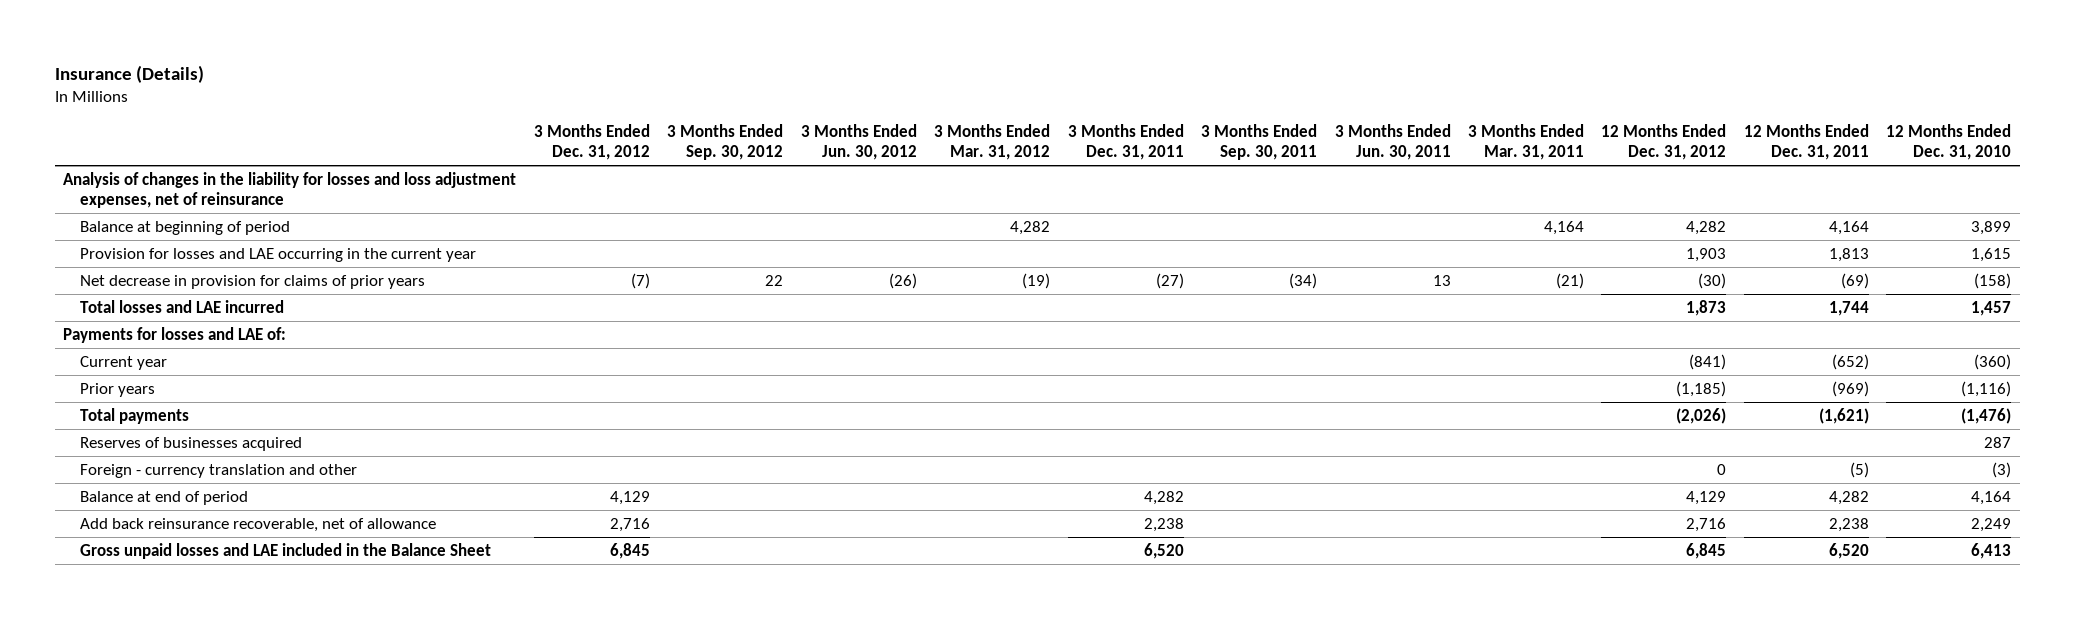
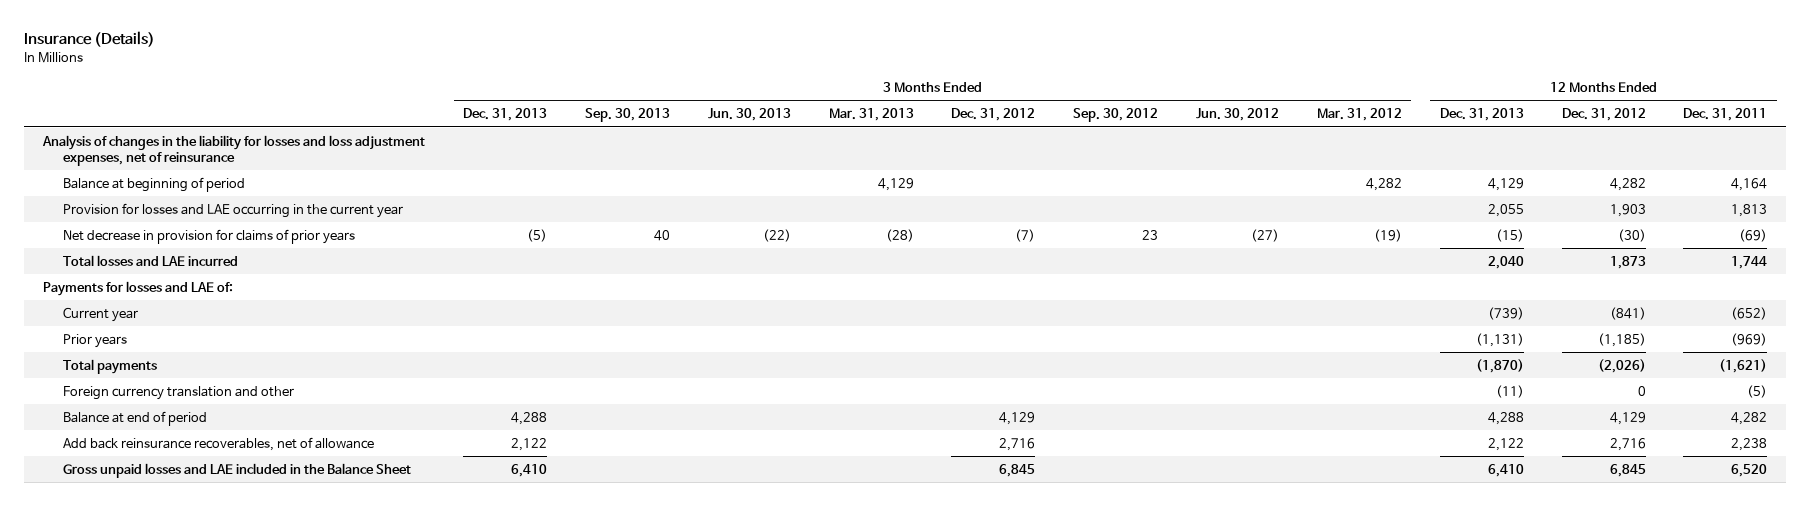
- | 3 Months Ended Dec. 31, 2012 | 3 Months Ended Sep. 30, 2012 | 3 Months Ended Jun. 30, 2012 | 3 Months Ended Mar. 31, 2012 | 3 Months Ended Dec. 31, 2011 | 3 Months Ended Sep. 30, 2011 | 3 Months Ended Jun. 30, 2011 | 3 Months Ended Mar. 31, 2011 | 12 Months Ended Dec. 31, 2012 | 12 Months Ended Dec. 31, 2011 | 12 Months Ended Dec. 31, 2010
+ | 3 Months Ended Dec. 31, 2013 | 3 Months Ended Sep. 30, 2013 | 3 Months Ended Jun. 30, 2013 | 3 Months Ended Mar. 31, 2013 | 3 Months Ended Dec. 31, 2012 | 3 Months Ended Sep. 30, 2012 | 3 Months Ended Jun. 30, 2012 | 3 Months Ended Mar. 31, 2012 | 12 Months Ended Dec. 31, 2013 | 12 Months Ended Dec. 31, 2012 | 12 Months Ended Dec. 31, 2011
- Net decrease in provision for claims of prior years | (7) | 22 | (26) | (19) | (27) | (34) | 13 | (21) | (30) | (69) | (158)
+ Net decrease in provision for claims of prior years | (5) | 40 | (22) | (28) | (7) | 23 | (27) | (19) | (15) | (30) | (69)
- Reserves of businesses acquired | | | | | | | | | | | 287
- Foreign - currency translation and other | | | | | | | | | 0 | (5) | (3)
+ Foreign currency translation and other | | | | | | | | | (11) | 0 | (5)
- Add back reinsurance recoverable, net of allowance | 2,716 | | | | 2,238 | | | | 2,716 | 2,238 | 2,249
+ Add back reinsurance recoverables, net of allowance | 2,122 | | | | 2,716 | | | | 2,122 | 2,716 | 2,238

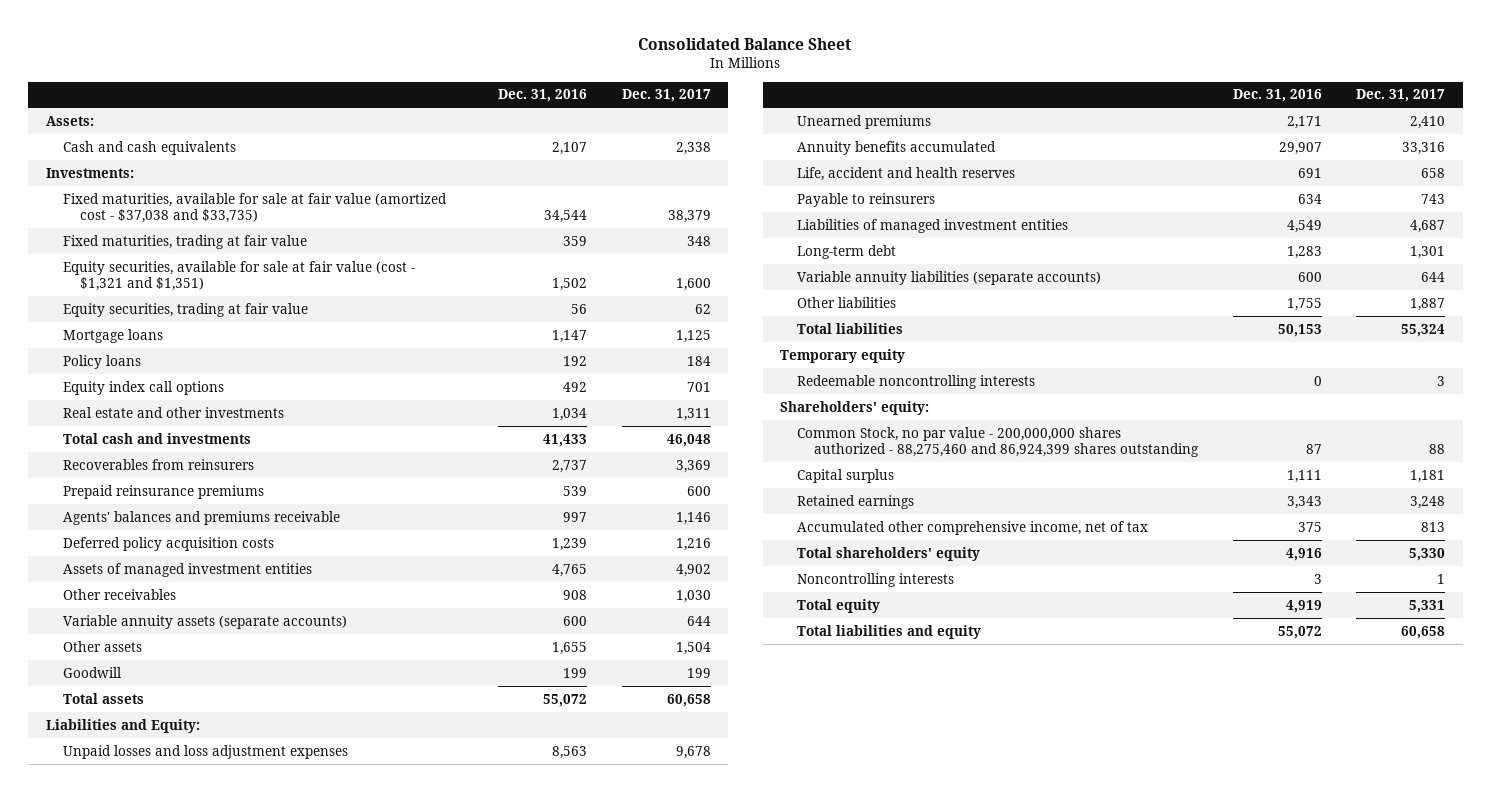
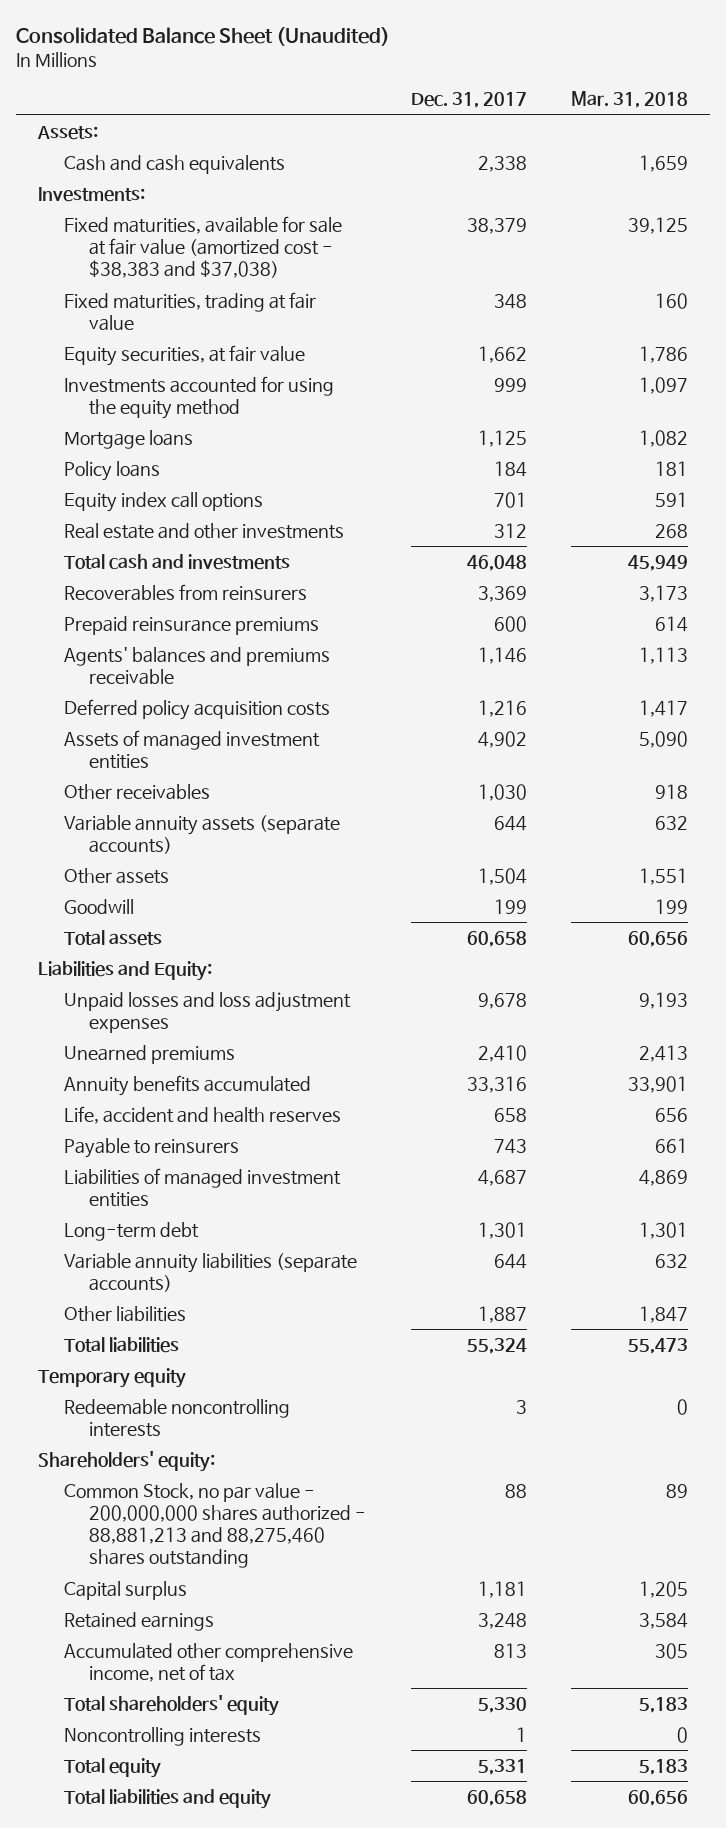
- Consolidated Balance Sheet
+ Consolidated Balance Sheet (Unaudited)
- | Dec. 31, 2016 | Dec. 31, 2017
+ | Dec. 31, 2017 | Mar. 31, 2018
- Fixed maturities, available for sale at fair value (amortized cost - $37,038 and $33,735) | 34,544 | 38,379
+ Fixed maturities, available for sale at fair value (amortized cost - $38,383 and $37,038) | 38,379 | 39,125
- Equity securities, available for sale at fair value (cost - $1,321 and $1,351) | 1,502 | 1,600
- Equity securities, trading at fair value | 56 | 62
+ Equity securities, at fair value | 1,662 | 1,786
+ Investments accounted for using the equity method | 999 | 1,097
- Real estate and other investments | 1,034 | 1,311
+ Real estate and other investments | 312 | 268
- Common Stock, no par value - 200,000,000 shares authorized - 88,275,460 and 86,924,399 shares outstanding | 87 | 88
+ Common Stock, no par value - 200,000,000 shares authorized - 88,881,213 and 88,275,460 shares outstanding | 88 | 89

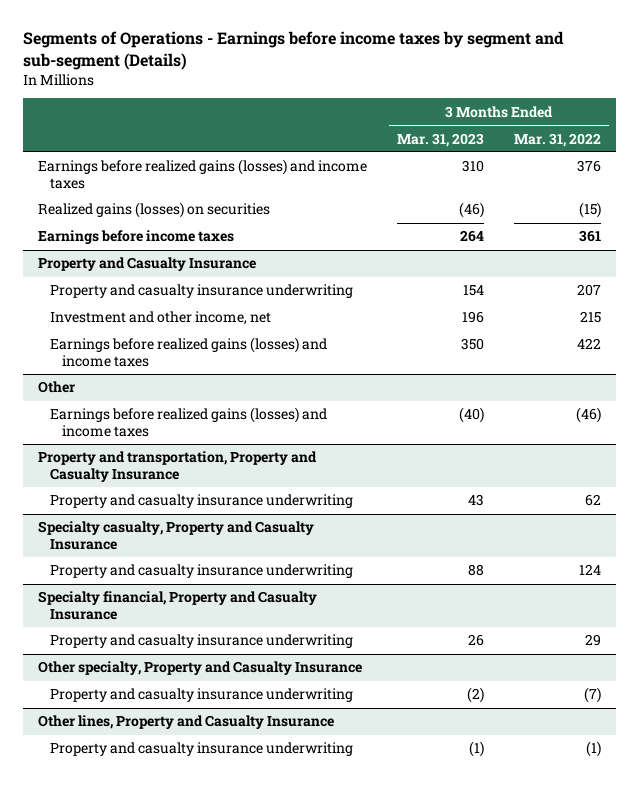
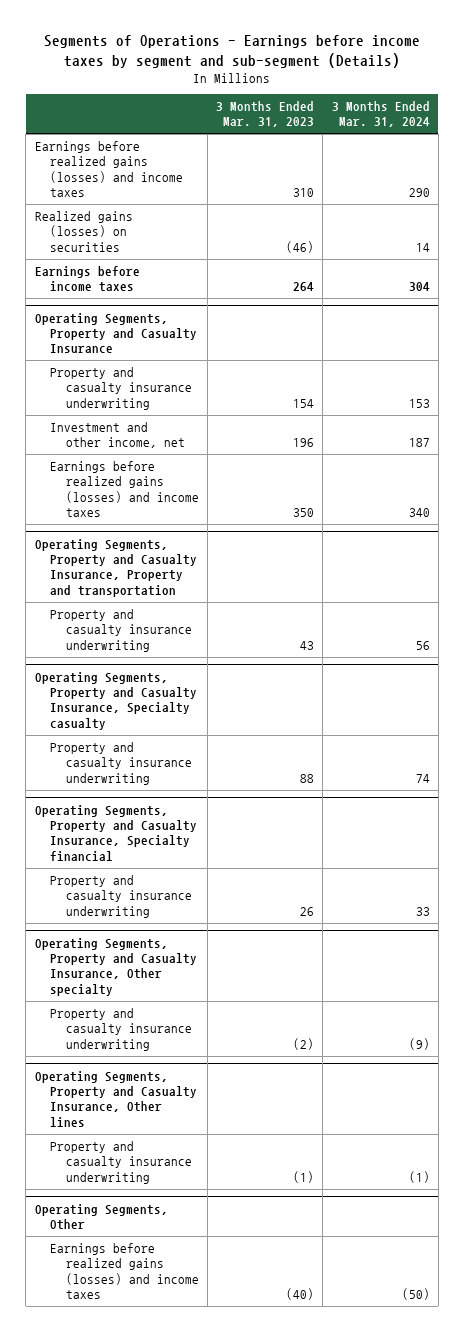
- | 3 Months Ended Mar. 31, 2023 | 3 Months Ended Mar. 31, 2022
+ | 3 Months Ended Mar. 31, 2023 | 3 Months Ended Mar. 31, 2024
- Property and Casualty Insurance
+ Operating Segments, Property and Casualty Insurance
- Other
- Earnings before realized gains (losses) and income taxes | (40) | (46)
- Property and transportation, Property and Casualty Insurance
+ Operating Segments, Property and Casualty Insurance, Property and transportation
- Specialty casualty, Property and Casualty Insurance
+ Operating Segments, Property and Casualty Insurance, Specialty casualty
- Specialty financial, Property and Casualty Insurance
+ Operating Segments, Property and Casualty Insurance, Specialty financial
- Other specialty, Property and Casualty Insurance
+ Operating Segments, Property and Casualty Insurance, Other specialty
- Other lines, Property and Casualty Insurance
+ Operating Segments, Property and Casualty Insurance, Other lines
+ Operating Segments, Other
+ Earnings before realized gains (losses) and income taxes | (40) | (50)

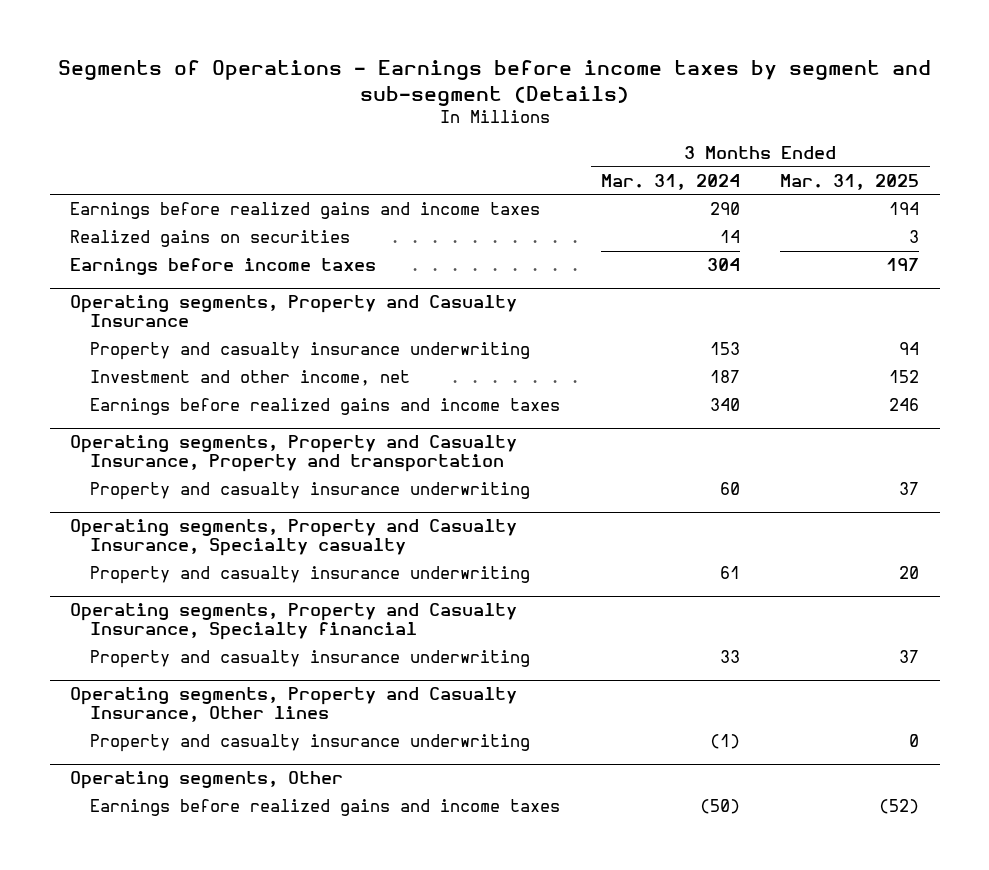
- | 3 Months Ended Mar. 31, 2023 | 3 Months Ended Mar. 31, 2024
+ | 3 Months Ended Mar. 31, 2024 | 3 Months Ended Mar. 31, 2025
- Earnings before realized gains (losses) and income taxes | 310 | 290
- Realized gains (losses) on securities | (46) | 14
+ Earnings before realized gains and income taxes | 290 | 194
+ Realized gains on securities | 14 | 3
- Operating Segments, Property and Casualty Insurance
+ Operating segments, Property and Casualty Insurance
- Earnings before realized gains (losses) and income taxes | 350 | 340
- Operating Segments, Property and Casualty Insurance, Property and transportation
- Property and casualty insurance underwriting | 43 | 56
- Operating Segments, Property and Casualty Insurance, Specialty casualty
- Property and casualty insurance underwriting | 88 | 74
- Operating Segments, Property and Casualty Insurance, Specialty financial
+ Earnings before realized gains and income taxes | 340 | 246
+ Operating segments, Property and Casualty Insurance, Property and transportation
+ Property and casualty insurance underwriting | 60 | 37
+ Operating segments, Property and Casualty Insurance, Specialty casualty
+ Property and casualty insurance underwriting | 61 | 20
+ Operating segments, Property and Casualty Insurance, Specialty financial
- Operating Segments, Property and Casualty Insurance, Other specialty
- Property and casualty insurance underwriting | (2) | (9)
- Operating Segments, Property and Casualty Insurance, Other lines
+ Operating segments, Property and Casualty Insurance, Other lines
- Operating Segments, Other
- Earnings before realized gains (losses) and income taxes | (40) | (50)
+ Operating segments, Other
+ Earnings before realized gains and income taxes | (50) | (52)

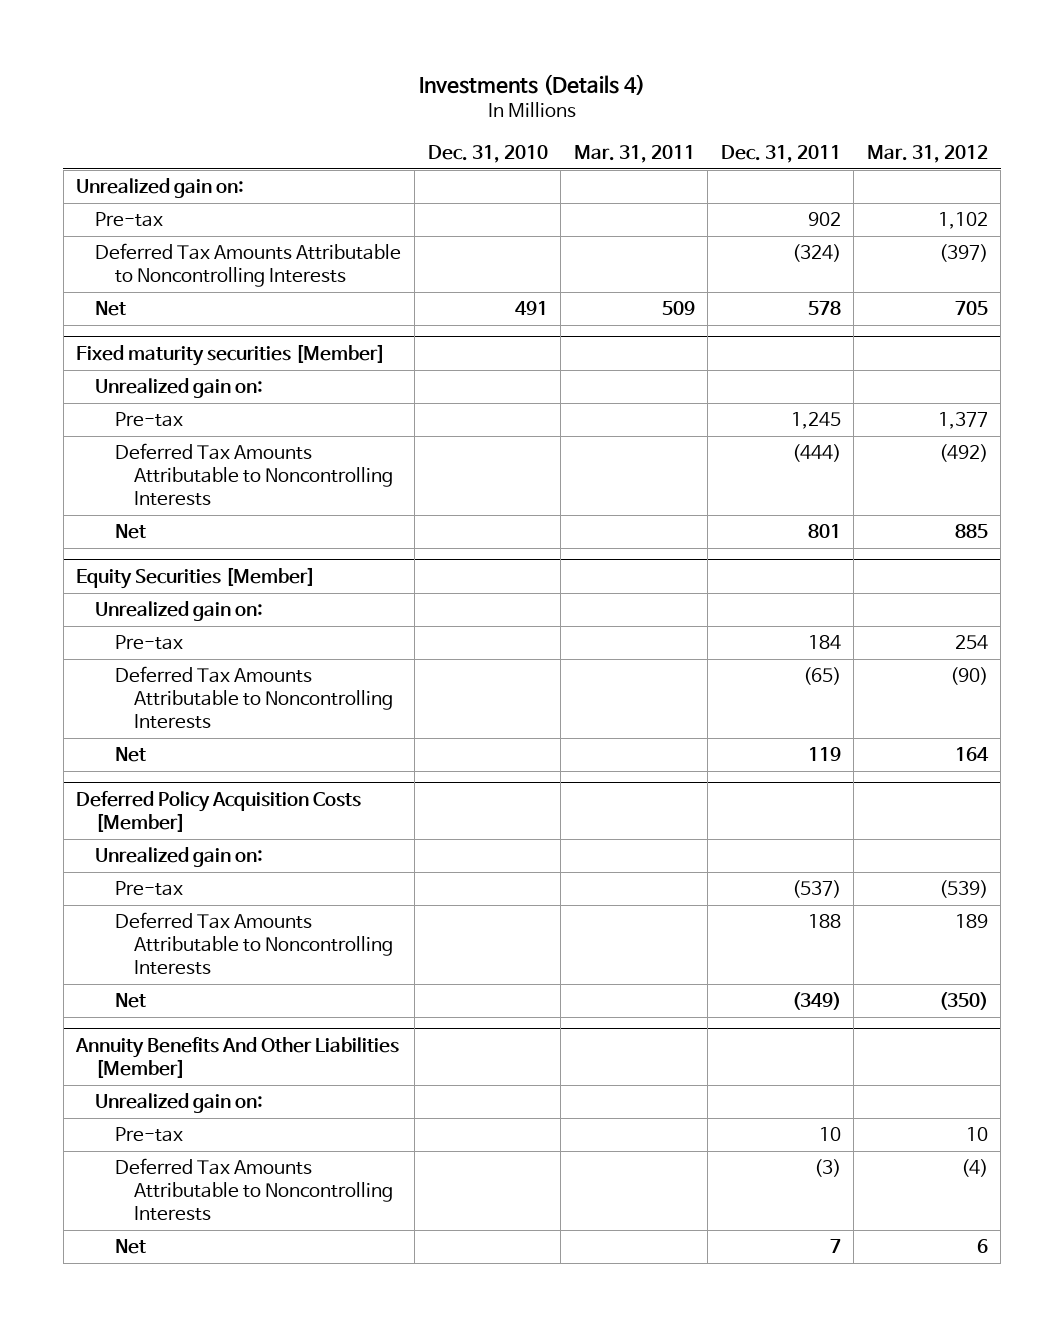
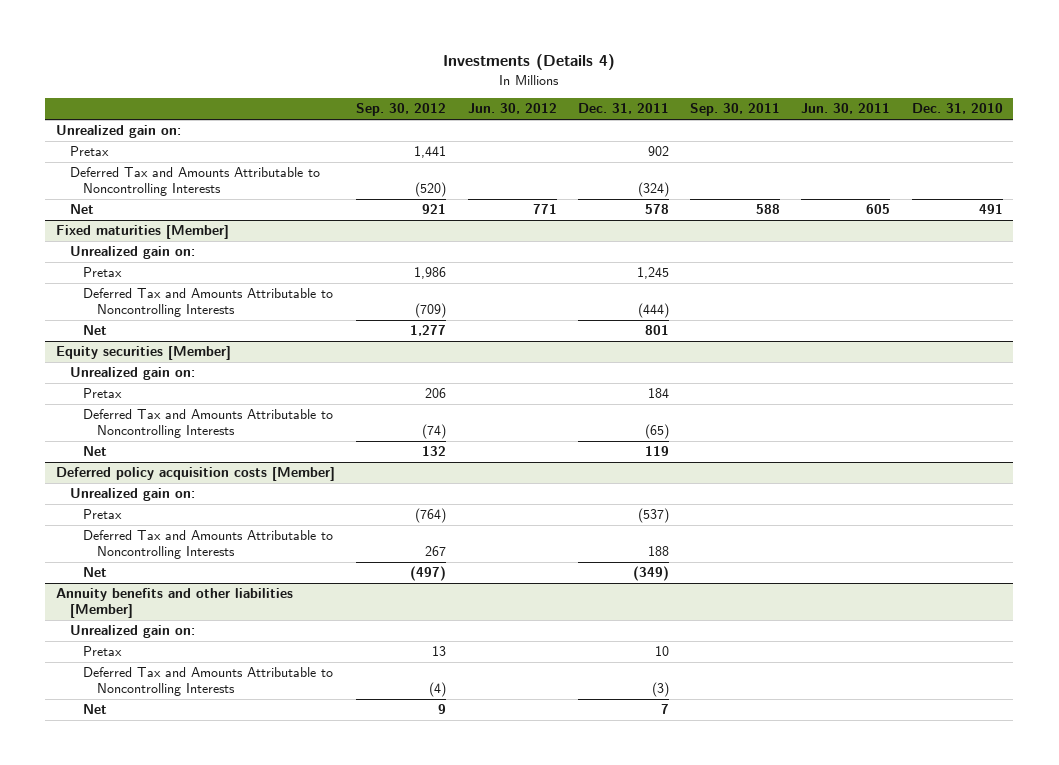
- | Dec. 31, 2010 | Mar. 31, 2011 | Dec. 31, 2011 | Mar. 31, 2012
+ | Sep. 30, 2012 | Jun. 30, 2012 | Dec. 31, 2011 | Sep. 30, 2011 | Jun. 30, 2011 | Dec. 31, 2010
- Pre-tax | | | 902 | 1,102
- Deferred Tax Amounts Attributable to Noncontrolling Interests | | | (324) | (397)
+ Pretax | 1,441 | | 902 | | |
+ Deferred Tax and Amounts Attributable to Noncontrolling Interests | (520) | | (324) | | |
- Fixed maturity securities [Member]
+ Fixed maturities [Member]
- Pre-tax | | | 1,245 | 1,377
- Deferred Tax Amounts Attributable to Noncontrolling Interests | | | (444) | (492)
+ Pretax | 1,986 | | 1,245 | | |
+ Deferred Tax and Amounts Attributable to Noncontrolling Interests | (709) | | (444) | | |
- Equity Securities [Member]
+ Equity securities [Member]
- Pre-tax | | | 184 | 254
- Deferred Tax Amounts Attributable to Noncontrolling Interests | | | (65) | (90)
+ Pretax | 206 | | 184 | | |
+ Deferred Tax and Amounts Attributable to Noncontrolling Interests | (74) | | (65) | | |
- Deferred Policy Acquisition Costs [Member]
+ Deferred policy acquisition costs [Member]
- Pre-tax | | | (537) | (539)
- Deferred Tax Amounts Attributable to Noncontrolling Interests | | | 188 | 189
+ Pretax | (764) | | (537) | | |
+ Deferred Tax and Amounts Attributable to Noncontrolling Interests | 267 | | 188 | | |
- Annuity Benefits And Other Liabilities [Member]
+ Annuity benefits and other liabilities [Member]
- Pre-tax | | | 10 | 10
- Deferred Tax Amounts Attributable to Noncontrolling Interests | | | (3) | (4)
+ Pretax | 13 | | 10 | | |
+ Deferred Tax and Amounts Attributable to Noncontrolling Interests | (4) | | (3) | | |

